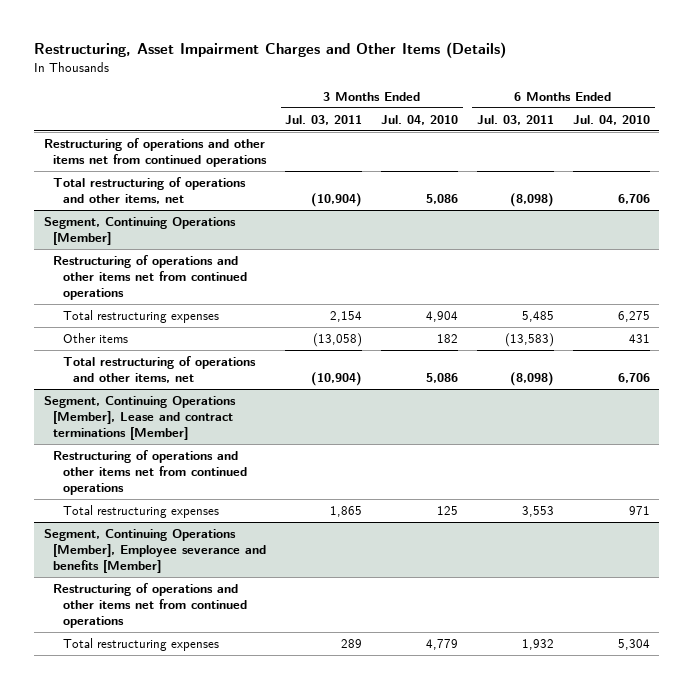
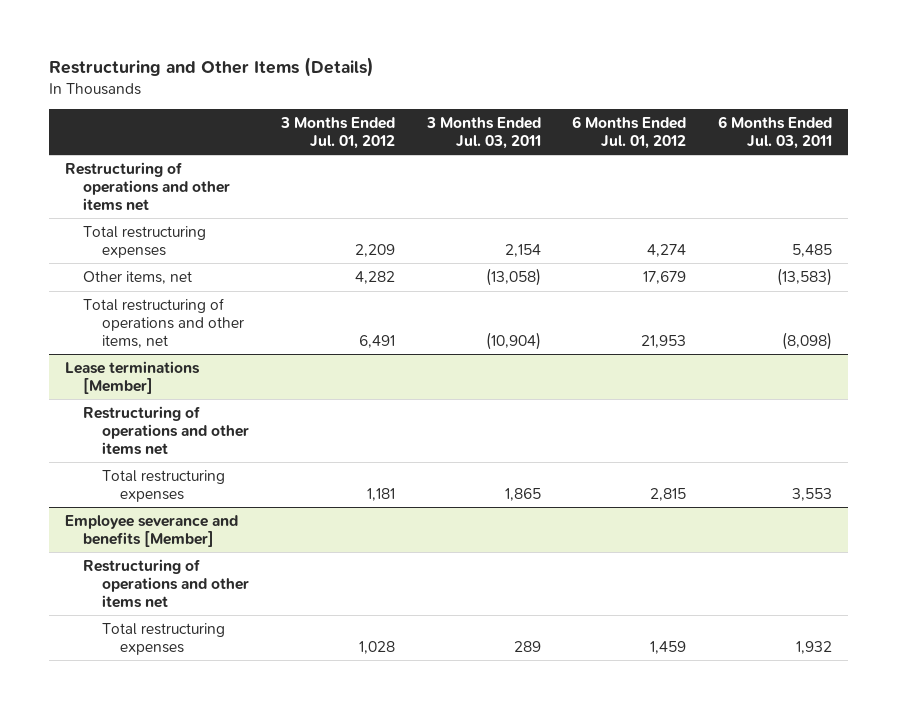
- Restructuring, Asset Impairment Charges and Other Items (Details)
+ Restructuring and Other Items (Details)
- | 3 Months Ended Jul. 03, 2011 | 3 Months Ended Jul. 04, 2010 | 6 Months Ended Jul. 03, 2011 | 6 Months Ended Jul. 04, 2010
+ | 3 Months Ended Jul. 01, 2012 | 3 Months Ended Jul. 03, 2011 | 6 Months Ended Jul. 01, 2012 | 6 Months Ended Jul. 03, 2011
- Restructuring of operations and other items net from continued operations
- Total restructuring of operations and other items, net | (10,904) | 5,086 | (8,098) | 6,706
- Segment, Continuing Operations [Member]
- Restructuring of operations and other items net from continued operations
+ Restructuring of operations and other items net
- Other items | (13,058) | 182 | (13,583) | 431
+ Other items, net | 4,282 | (13,058) | 17,679 | (13,583)
- Segment, Continuing Operations [Member], Lease and contract terminations [Member]
- Restructuring of operations and other items net from continued operations
+ Lease terminations [Member]
+ Restructuring of operations and other items net
- Segment, Continuing Operations [Member], Employee severance and benefits [Member]
- Restructuring of operations and other items net from continued operations
+ Employee severance and benefits [Member]
+ Restructuring of operations and other items net

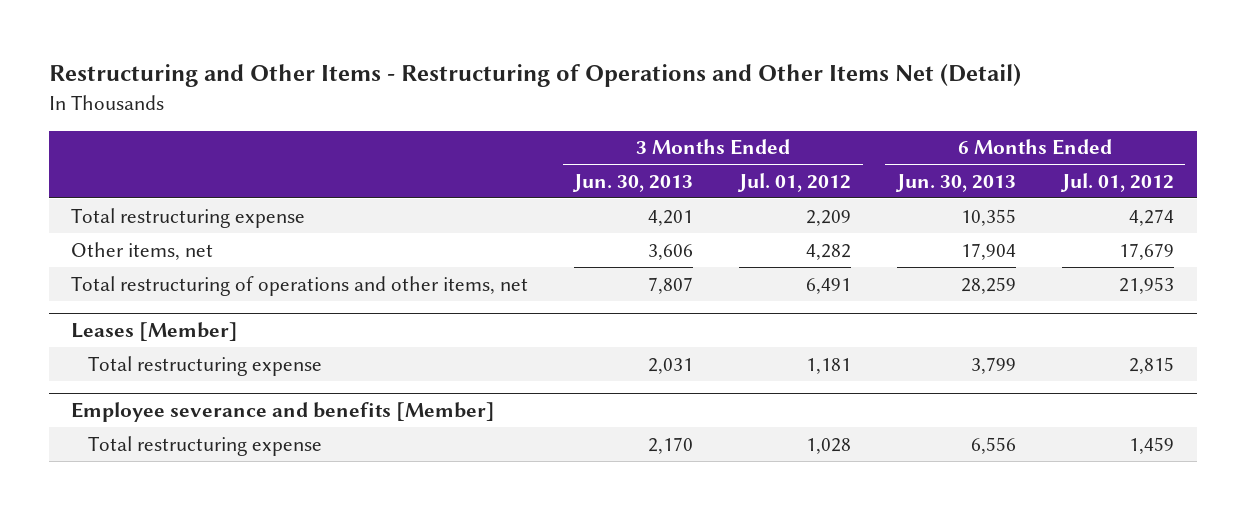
- Restructuring and Other Items (Details)
+ Restructuring and Other Items - Restructuring of Operations and Other Items Net (Detail)
- | 3 Months Ended Jul. 01, 2012 | 3 Months Ended Jul. 03, 2011 | 6 Months Ended Jul. 01, 2012 | 6 Months Ended Jul. 03, 2011
+ | 3 Months Ended Jun. 30, 2013 | 3 Months Ended Jul. 01, 2012 | 6 Months Ended Jun. 30, 2013 | 6 Months Ended Jul. 01, 2012
- Restructuring of operations and other items net
- Total restructuring expenses | 2,209 | 2,154 | 4,274 | 5,485
+ Total restructuring expense | 4,201 | 2,209 | 10,355 | 4,274
- Lease terminations [Member]
- Restructuring of operations and other items net
- Total restructuring expenses | 1,181 | 1,865 | 2,815 | 3,553
+ Leases [Member]
+ Total restructuring expense | 2,031 | 1,181 | 3,799 | 2,815
@ Employee severance and benefits [Member]
- Restructuring of operations and other items net
- Total restructuring expenses | 1,028 | 289 | 1,459 | 1,932
+ Total restructuring expense | 2,170 | 1,028 | 6,556 | 1,459

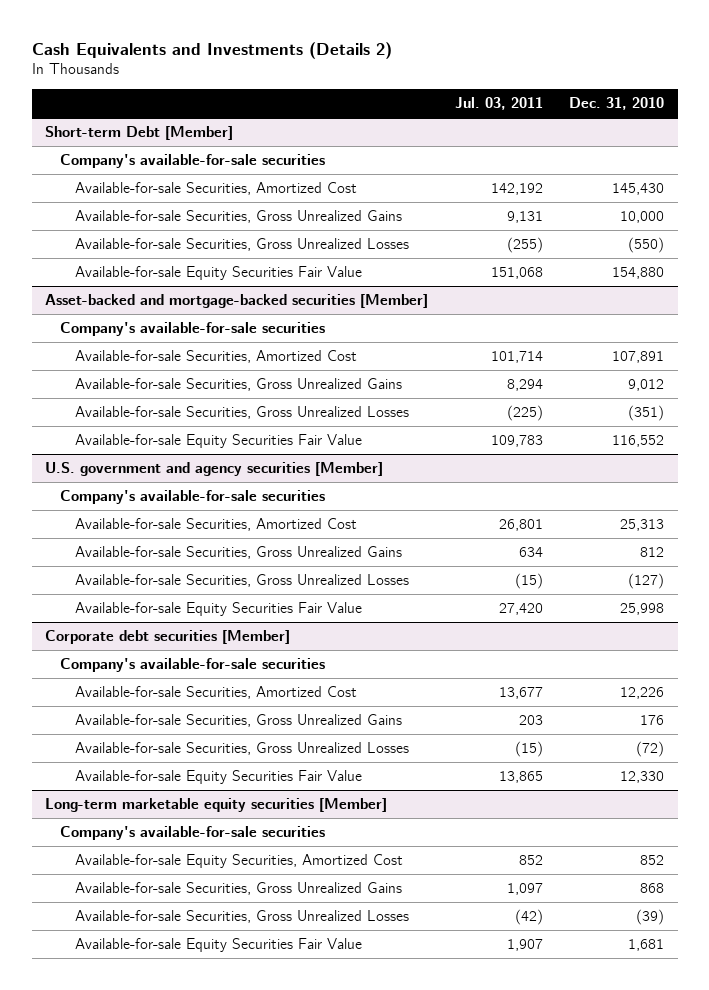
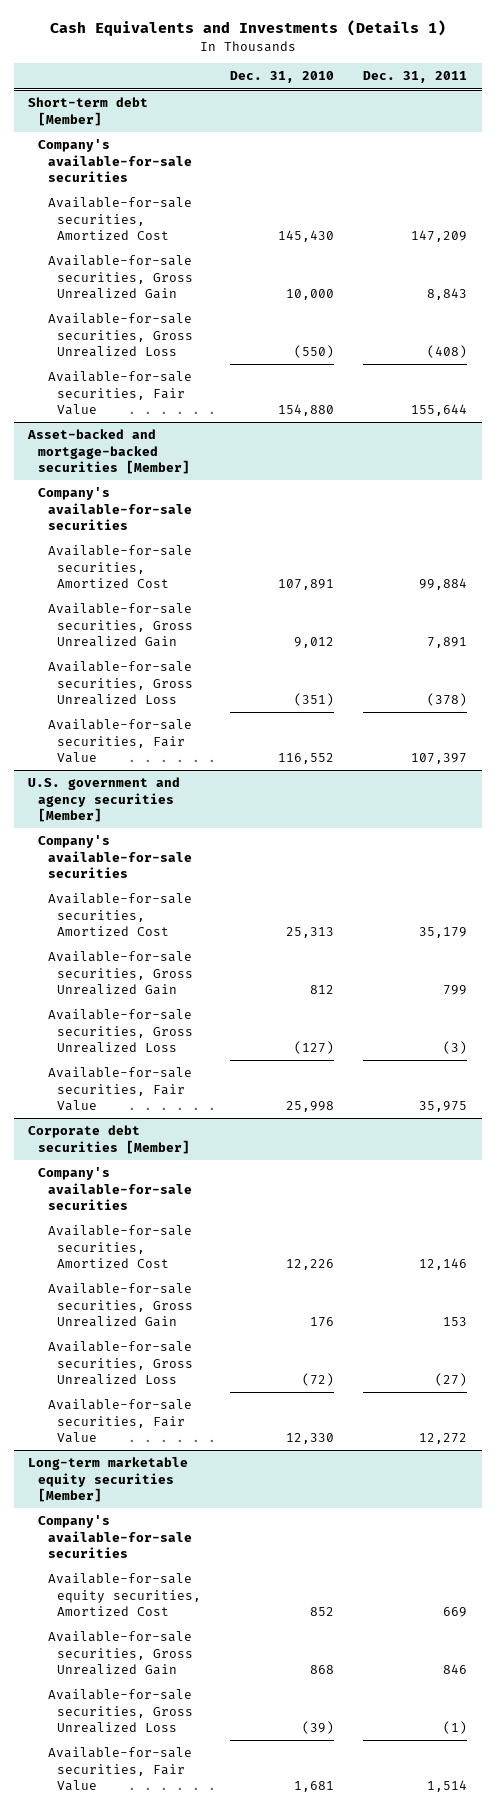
- Cash Equivalents and Investments (Details 2)
+ Cash Equivalents and Investments (Details 1)
- | Jul. 03, 2011 | Dec. 31, 2010
+ | Dec. 31, 2010 | Dec. 31, 2011
- Short-term Debt [Member]
+ Short-term debt [Member]
- Available-for-sale Securities, Amortized Cost | 142,192 | 145,430
- Available-for-sale Securities, Gross Unrealized Gains | 9,131 | 10,000
- Available-for-sale Securities, Gross Unrealized Losses | (255) | (550)
- Available-for-sale Equity Securities Fair Value | 151,068 | 154,880
+ Available-for-sale securities, Amortized Cost | 145,430 | 147,209
+ Available-for-sale securities, Gross Unrealized Gain | 10,000 | 8,843
+ Available-for-sale securities, Gross Unrealized Loss | (550) | (408)
+ Available-for-sale securities, Fair Value | 154,880 | 155,644
@ Asset-backed and mortgage-backed securities [Member]
- Available-for-sale Securities, Amortized Cost | 101,714 | 107,891
- Available-for-sale Securities, Gross Unrealized Gains | 8,294 | 9,012
- Available-for-sale Securities, Gross Unrealized Losses | (225) | (351)
- Available-for-sale Equity Securities Fair Value | 109,783 | 116,552
+ Available-for-sale securities, Amortized Cost | 107,891 | 99,884
+ Available-for-sale securities, Gross Unrealized Gain | 9,012 | 7,891
+ Available-for-sale securities, Gross Unrealized Loss | (351) | (378)
+ Available-for-sale securities, Fair Value | 116,552 | 107,397
@ U.S. government and agency securities [Member]
- Available-for-sale Securities, Amortized Cost | 26,801 | 25,313
- Available-for-sale Securities, Gross Unrealized Gains | 634 | 812
- Available-for-sale Securities, Gross Unrealized Losses | (15) | (127)
- Available-for-sale Equity Securities Fair Value | 27,420 | 25,998
+ Available-for-sale securities, Amortized Cost | 25,313 | 35,179
+ Available-for-sale securities, Gross Unrealized Gain | 812 | 799
+ Available-for-sale securities, Gross Unrealized Loss | (127) | (3)
+ Available-for-sale securities, Fair Value | 25,998 | 35,975
@ Corporate debt securities [Member]
- Available-for-sale Securities, Amortized Cost | 13,677 | 12,226
- Available-for-sale Securities, Gross Unrealized Gains | 203 | 176
- Available-for-sale Securities, Gross Unrealized Losses | (15) | (72)
- Available-for-sale Equity Securities Fair Value | 13,865 | 12,330
+ Available-for-sale securities, Amortized Cost | 12,226 | 12,146
+ Available-for-sale securities, Gross Unrealized Gain | 176 | 153
+ Available-for-sale securities, Gross Unrealized Loss | (72) | (27)
+ Available-for-sale securities, Fair Value | 12,330 | 12,272
@ Long-term marketable equity securities [Member]
- Available-for-sale Equity Securities, Amortized Cost | 852 | 852
- Available-for-sale Securities, Gross Unrealized Gains | 1,097 | 868
- Available-for-sale Securities, Gross Unrealized Losses | (42) | (39)
- Available-for-sale Equity Securities Fair Value | 1,907 | 1,681
+ Available-for-sale equity securities, Amortized Cost | 852 | 669
+ Available-for-sale securities, Gross Unrealized Gain | 868 | 846
+ Available-for-sale securities, Gross Unrealized Loss | (39) | (1)
+ Available-for-sale securities, Fair Value | 1,681 | 1,514

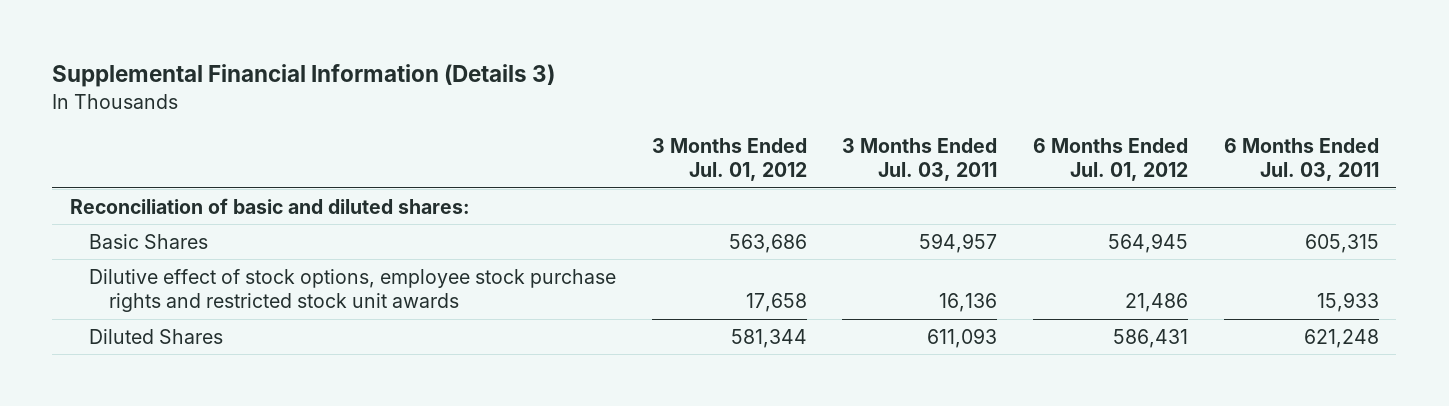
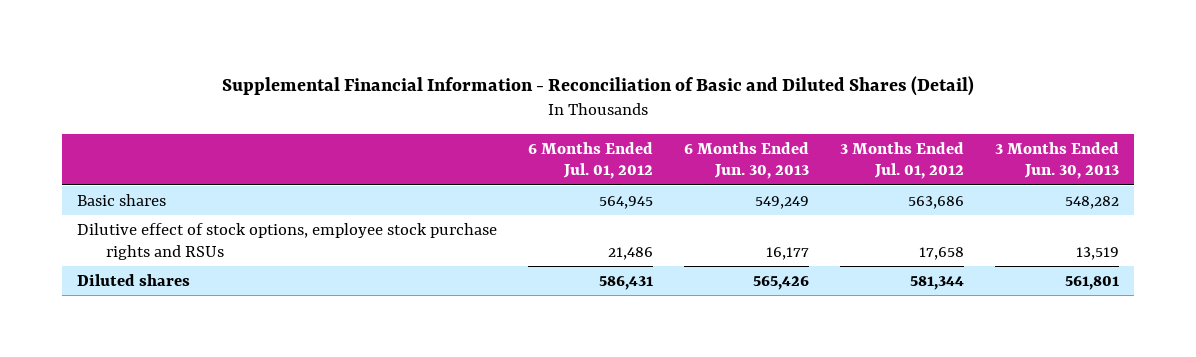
- Supplemental Financial Information (Details 3)
+ Supplemental Financial Information - Reconciliation of Basic and Diluted Shares (Detail)
- | 3 Months Ended Jul. 01, 2012 | 3 Months Ended Jul. 03, 2011 | 6 Months Ended Jul. 01, 2012 | 6 Months Ended Jul. 03, 2011
+ | 6 Months Ended Jul. 01, 2012 | 6 Months Ended Jun. 30, 2013 | 3 Months Ended Jul. 01, 2012 | 3 Months Ended Jun. 30, 2013
- Reconciliation of basic and diluted shares:
- Basic Shares | 563,686 | 594,957 | 564,945 | 605,315
- Dilutive effect of stock options, employee stock purchase rights and restricted stock unit awards | 17,658 | 16,136 | 21,486 | 15,933
- Diluted Shares | 581,344 | 611,093 | 586,431 | 621,248
+ Basic shares | 564,945 | 549,249 | 563,686 | 548,282
+ Dilutive effect of stock options, employee stock purchase rights and RSUs | 21,486 | 16,177 | 17,658 | 13,519
+ Diluted shares | 586,431 | 565,426 | 581,344 | 561,801

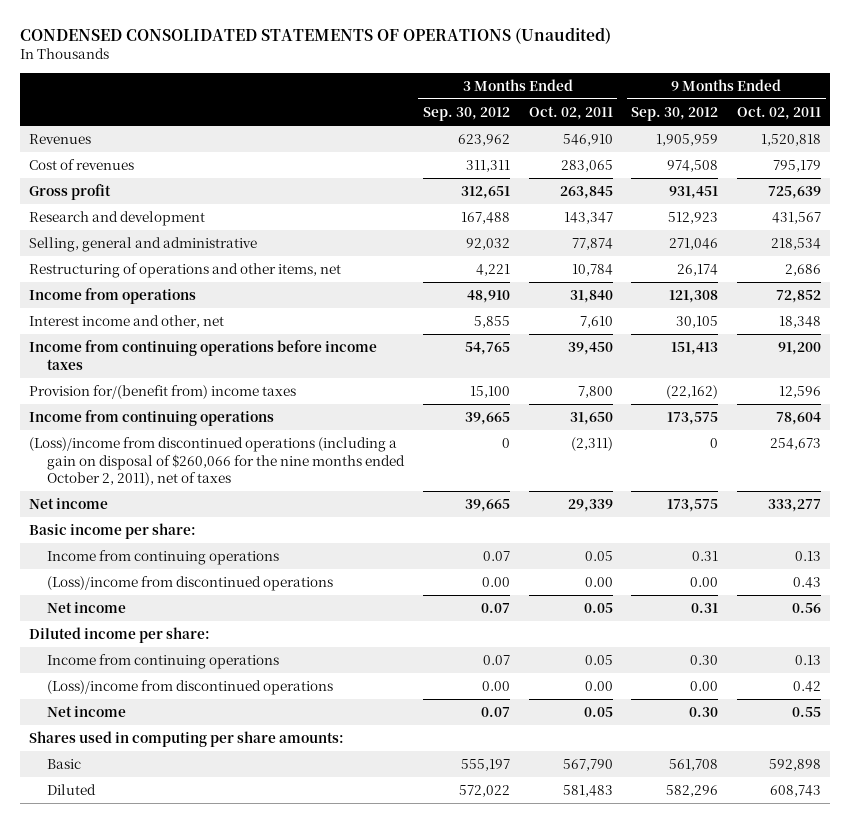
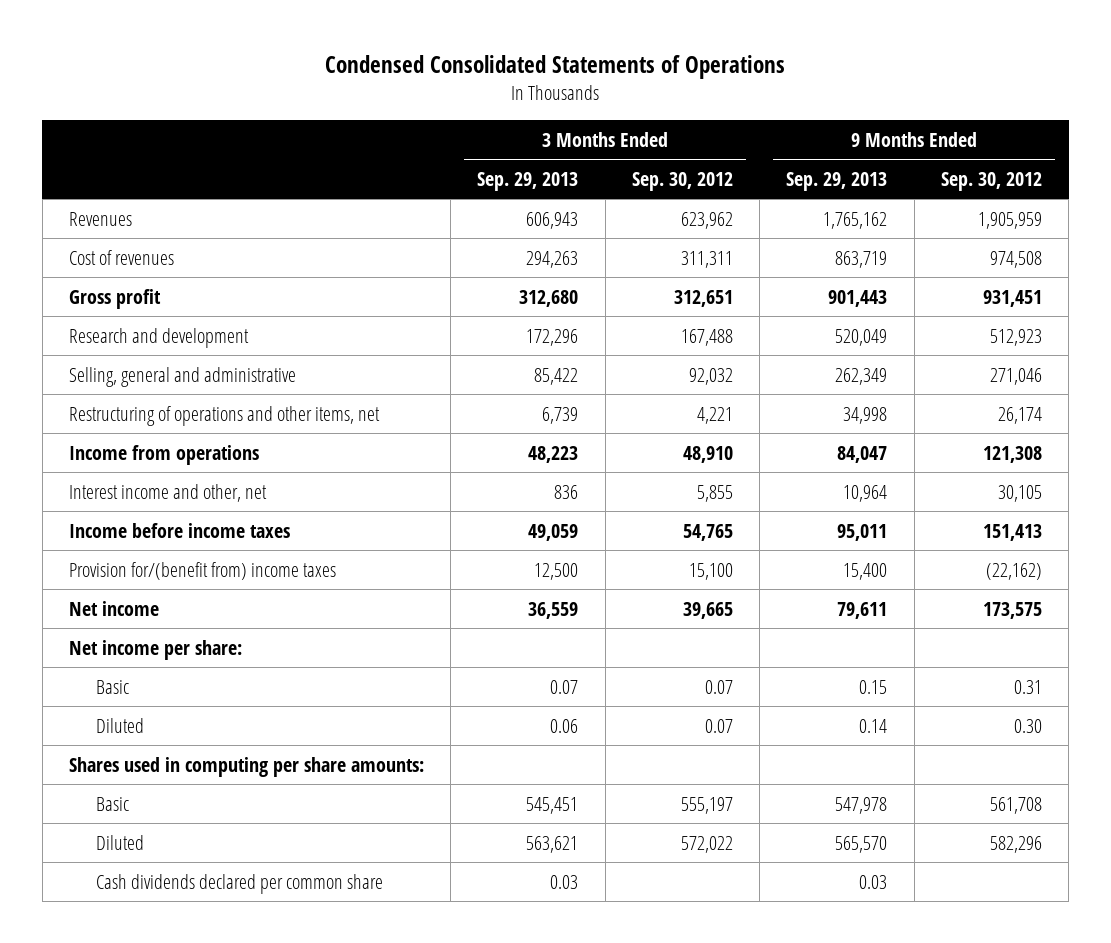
- CONDENSED CONSOLIDATED STATEMENTS OF OPERATIONS (Unaudited)
+ Condensed Consolidated Statements of Operations
- | 3 Months Ended Sep. 30, 2012 | 3 Months Ended Oct. 02, 2011 | 9 Months Ended Sep. 30, 2012 | 9 Months Ended Oct. 02, 2011
+ | 3 Months Ended Sep. 29, 2013 | 3 Months Ended Sep. 30, 2012 | 9 Months Ended Sep. 29, 2013 | 9 Months Ended Sep. 30, 2012
- Income from continuing operations before income taxes | 54,765 | 39,450 | 151,413 | 91,200
+ Income before income taxes | 49,059 | 54,765 | 95,011 | 151,413
- Income from continuing operations | 39,665 | 31,650 | 173,575 | 78,604
- (Loss)/income from discontinued operations (including a gain on disposal of $260,066 for the nine months ended October 2, 2011), net of taxes | 0 | (2,311) | 0 | 254,673
- Basic income per share:
- Income from continuing operations | 0.07 | 0.05 | 0.31 | 0.13
- (Loss)/income from discontinued operations | 0.00 | 0.00 | 0.00 | 0.43
- Net income | 0.07 | 0.05 | 0.31 | 0.56
- Diluted income per share:
- Income from continuing operations | 0.07 | 0.05 | 0.30 | 0.13
- (Loss)/income from discontinued operations | 0.00 | 0.00 | 0.00 | 0.42
- Net income | 0.07 | 0.05 | 0.30 | 0.55
+ Net income per share:
+ Basic | 0.07 | 0.07 | 0.15 | 0.31
+ Diluted | 0.06 | 0.07 | 0.14 | 0.30
+ Cash dividends declared per common share | 0.03 | | 0.03 |

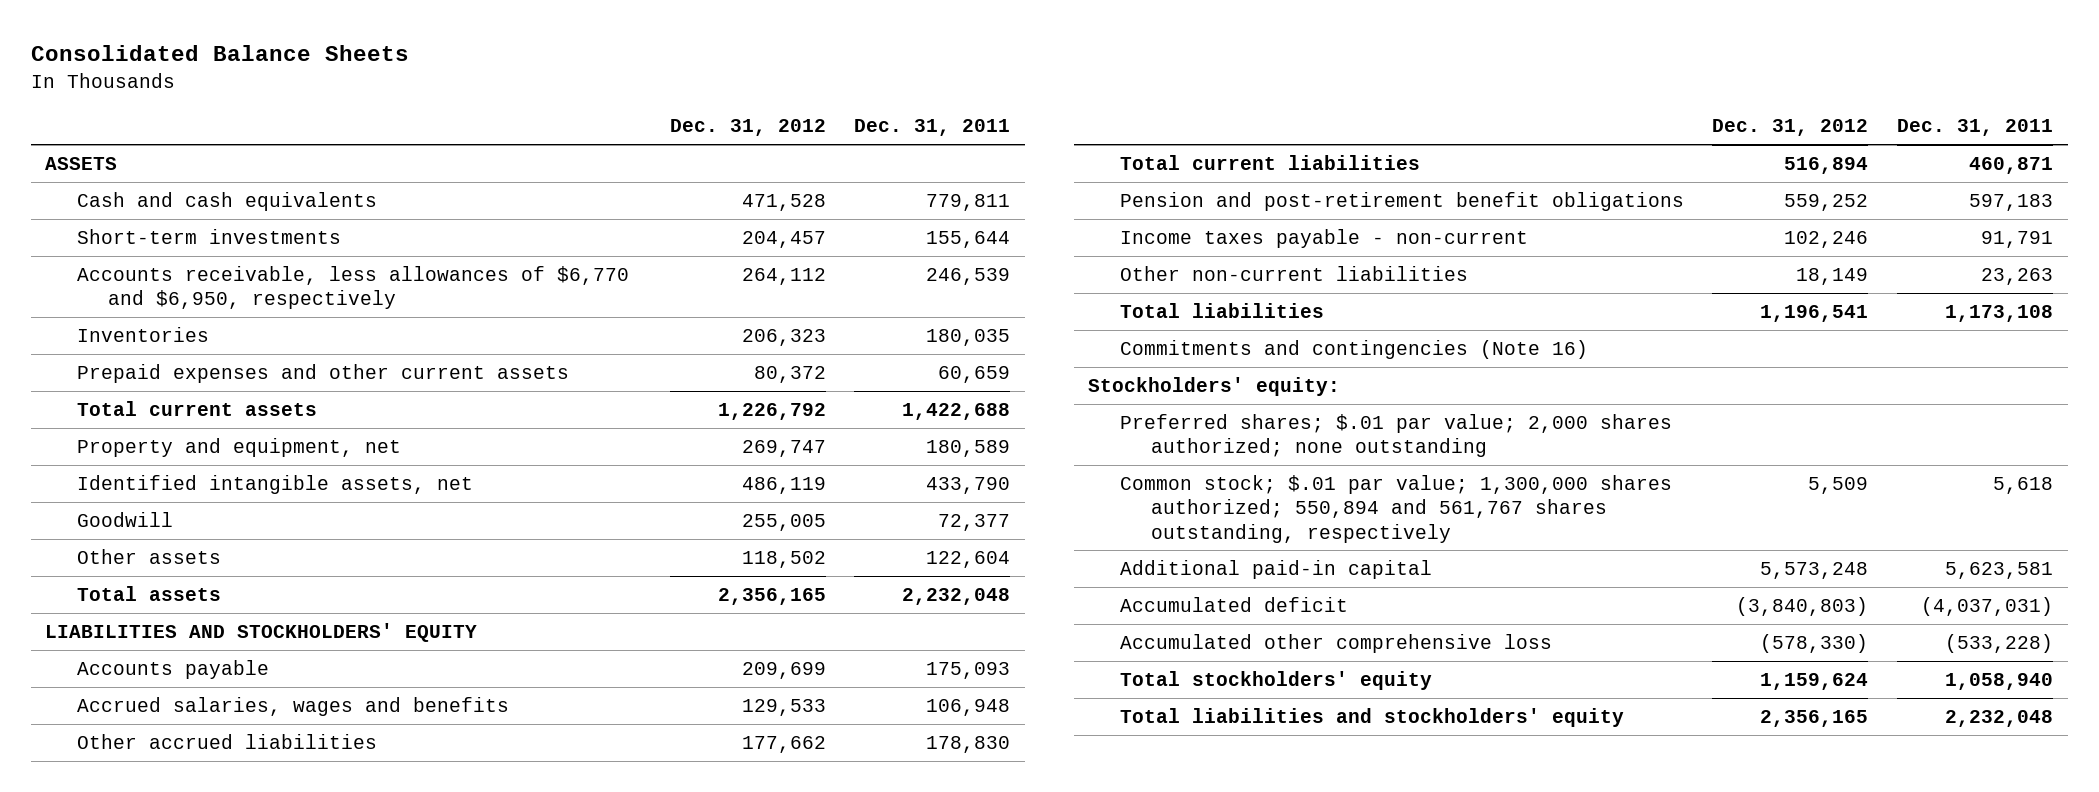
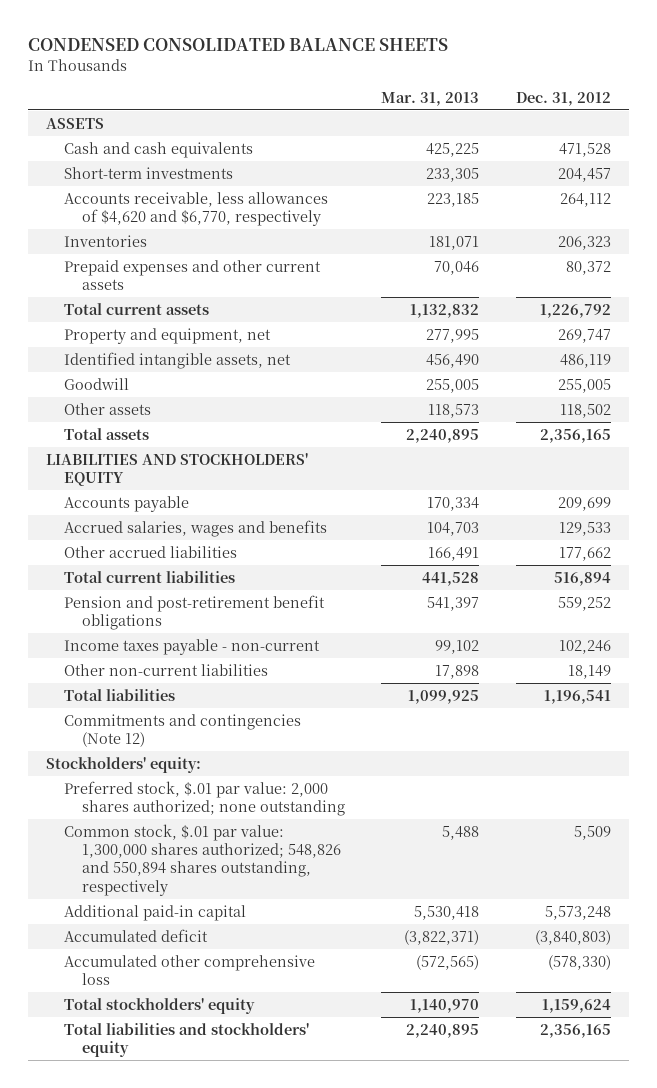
- Consolidated Balance Sheets
+ CONDENSED CONSOLIDATED BALANCE SHEETS
- | Dec. 31, 2012 | Dec. 31, 2011
+ | Mar. 31, 2013 | Dec. 31, 2012
- Accounts receivable, less allowances of $6,770 and $6,950, respectively | 264,112 | 246,539
+ Accounts receivable, less allowances of $4,620 and $6,770, respectively | 223,185 | 264,112
- Commitments and contingencies (Note 16)
+ Commitments and contingencies (Note 12)
- Preferred shares; $.01 par value; 2,000 shares authorized; none outstanding
- Common stock; $.01 par value; 1,300,000 shares authorized; 550,894 and 561,767 shares outstanding, respectively | 5,509 | 5,618
+ Preferred stock, $.01 par value: 2,000 shares authorized; none outstanding
+ Common stock, $.01 par value: 1,300,000 shares authorized; 548,826 and 550,894 shares outstanding, respectively | 5,488 | 5,509

